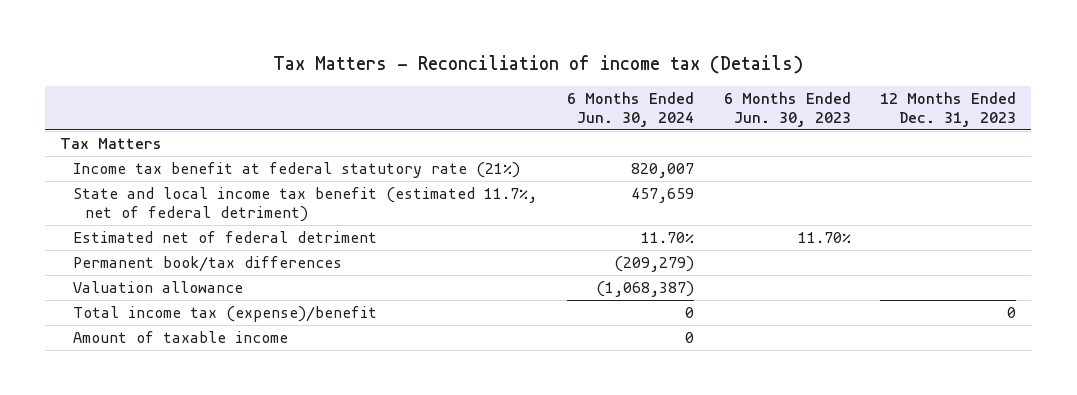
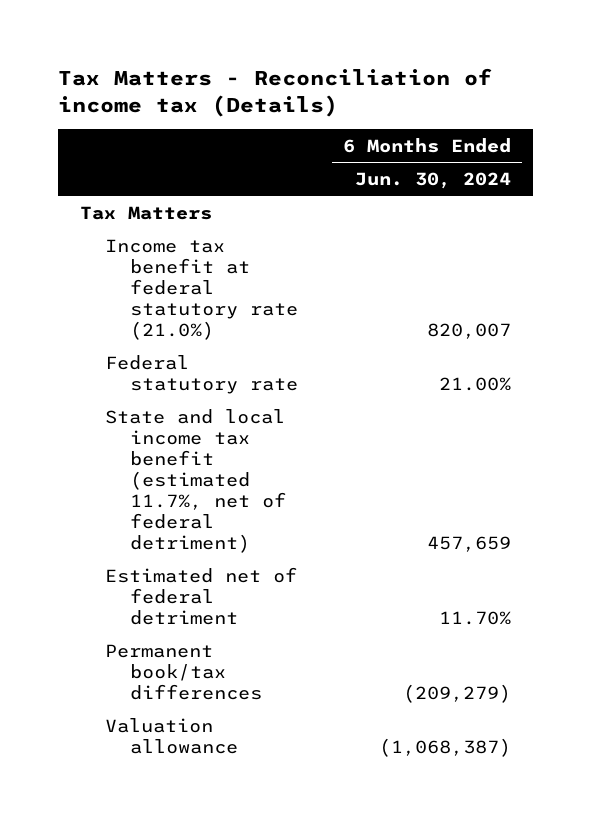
- | 6 Months Ended Jun. 30, 2024 | 6 Months Ended Jun. 30, 2023 | 12 Months Ended Dec. 31, 2023
+ | 6 Months Ended Jun. 30, 2024
- Income tax benefit at federal statutory rate (21%) | 820,007 | |
+ Income tax benefit at federal statutory rate (21.0%) | 820,007
+ Federal statutory rate | 21.00%
- Total income tax (expense)/benefit | 0 | | 0
- Amount of taxable income | 0 | |

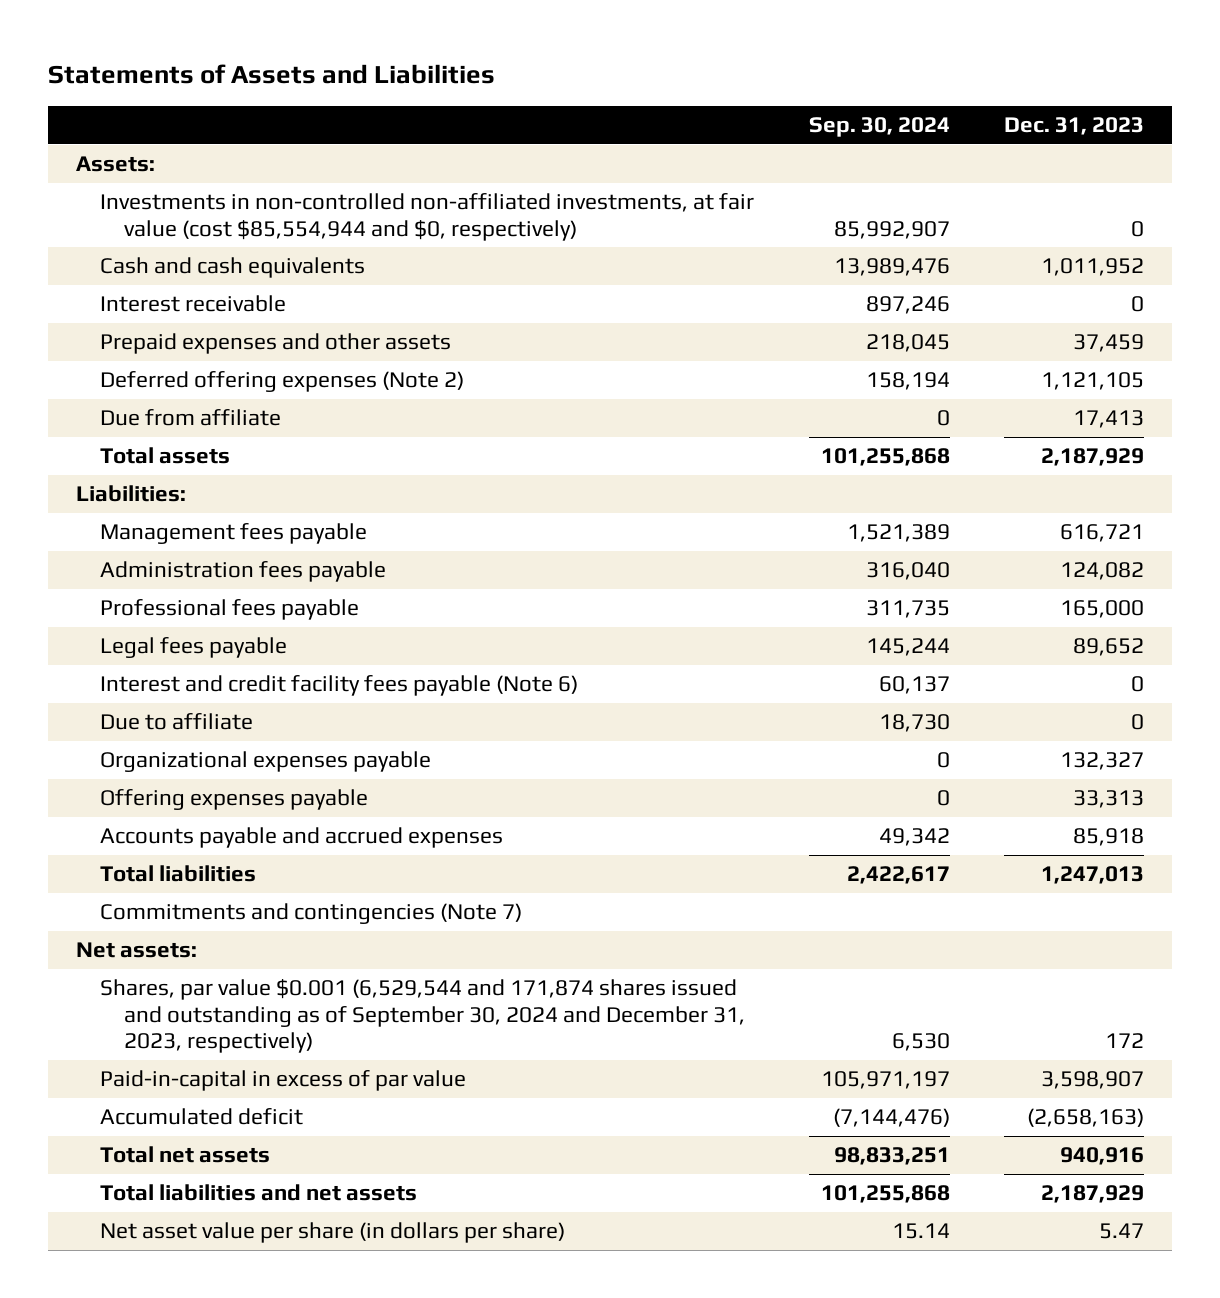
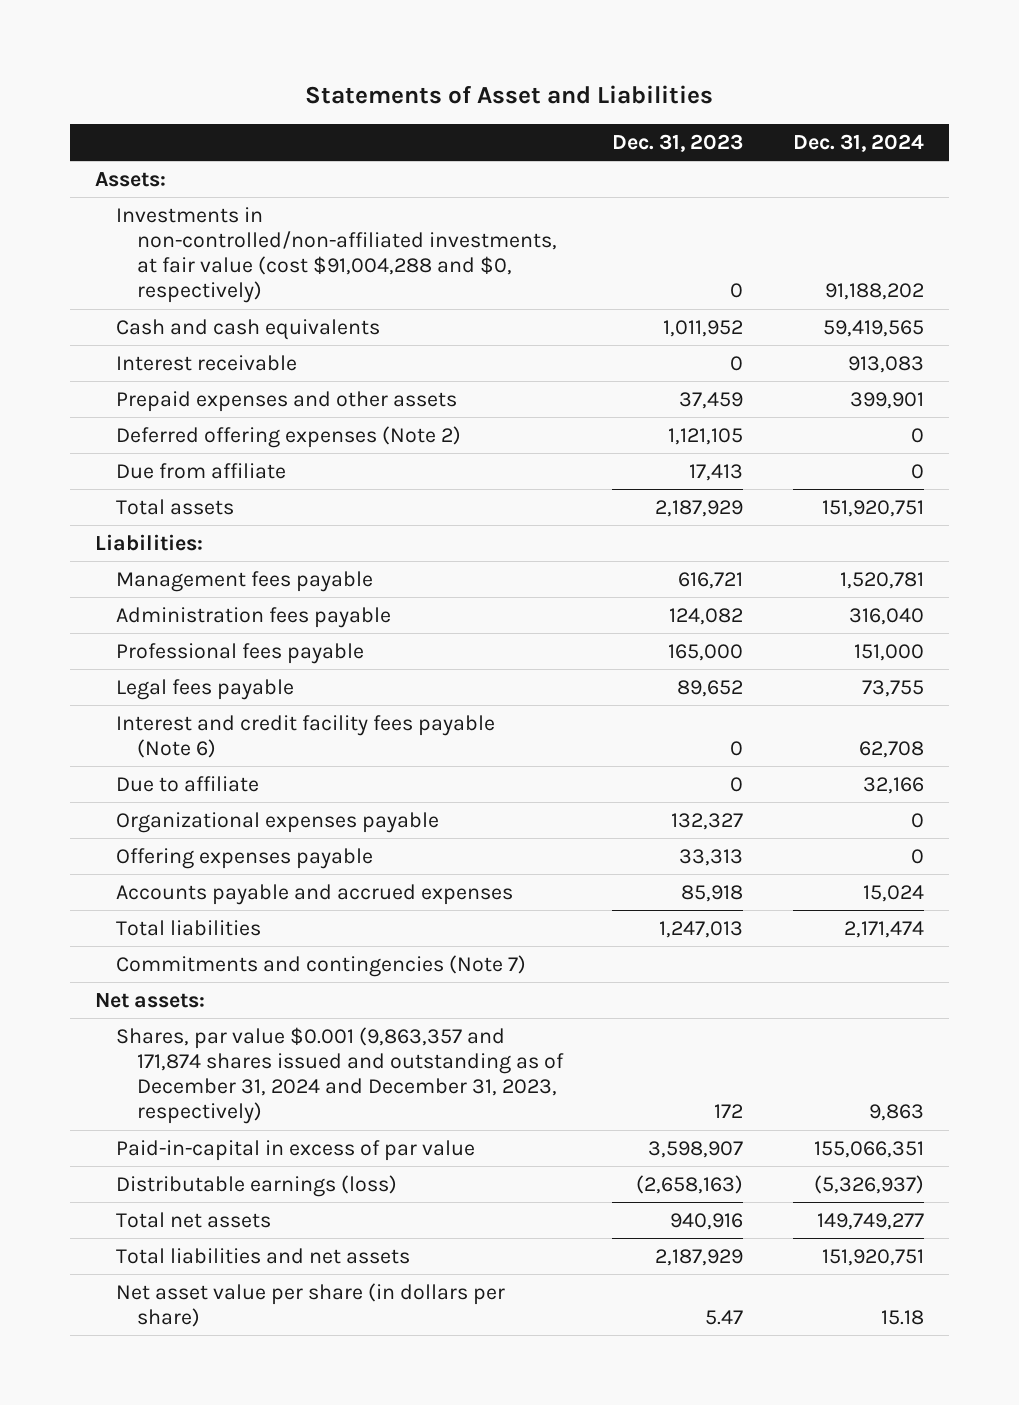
- Statements of Assets and Liabilities
+ Statements of Asset and Liabilities
- | Sep. 30, 2024 | Dec. 31, 2023
+ | Dec. 31, 2023 | Dec. 31, 2024
- Investments in non-controlled non-affiliated investments, at fair value (cost $85,554,944 and $0, respectively) | 85,992,907 | 0
+ Investments in non-controlled/non-affiliated investments, at fair value (cost $91,004,288 and $0, respectively) | 0 | 91,188,202
- Shares, par value $0.001 (6,529,544 and 171,874 shares issued and outstanding as of September 30, 2024 and December 31, 2023, respectively) | 6,530 | 172
+ Shares, par value $0.001 (9,863,357 and 171,874 shares issued and outstanding as of December 31, 2024 and December 31, 2023, respectively) | 172 | 9,863
- Accumulated deficit | (7,144,476) | (2,658,163)
+ Distributable earnings (loss) | (2,658,163) | (5,326,937)

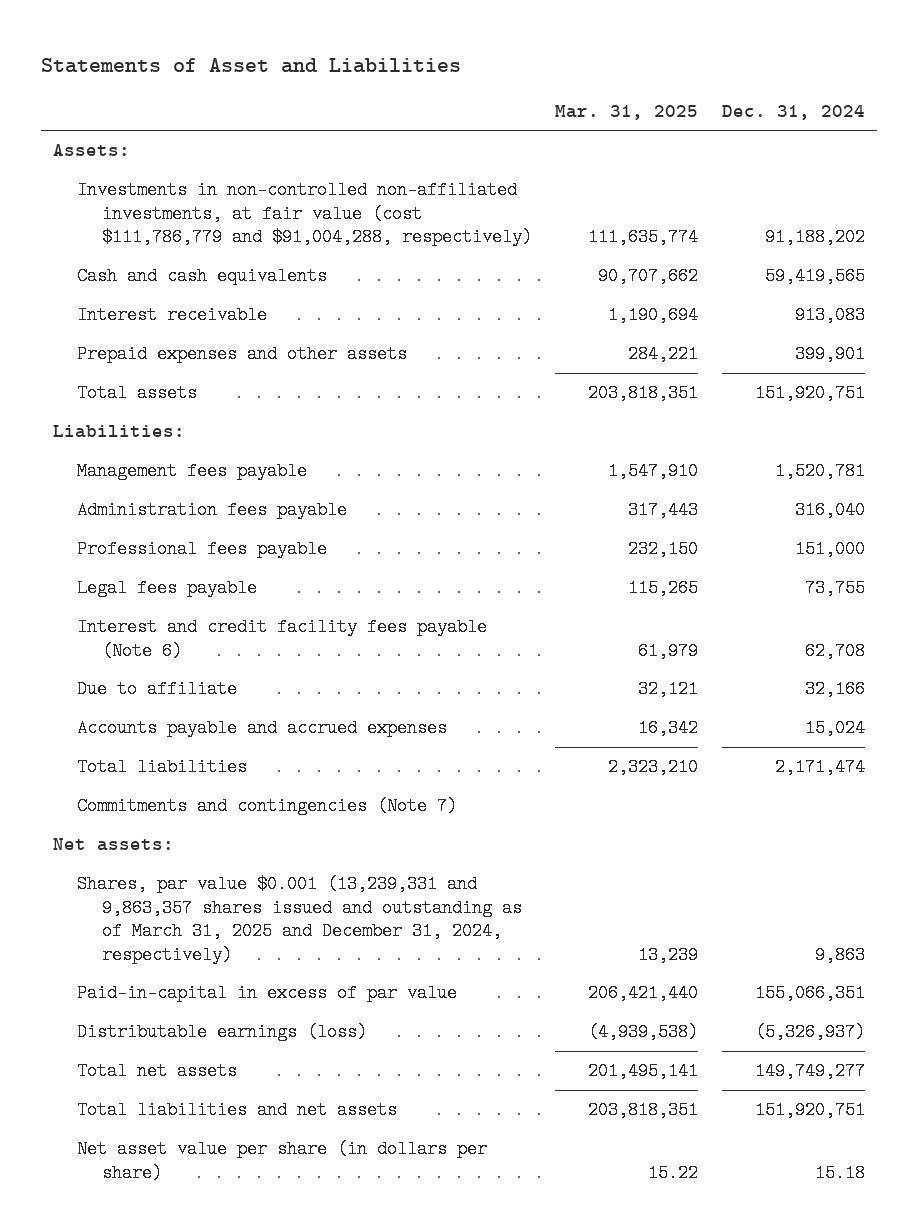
- | Dec. 31, 2023 | Dec. 31, 2024
+ | Mar. 31, 2025 | Dec. 31, 2024
- Investments in non-controlled/non-affiliated investments, at fair value (cost $91,004,288 and $0, respectively) | 0 | 91,188,202
+ Investments in non-controlled non-affiliated investments, at fair value (cost $111,786,779 and $91,004,288, respectively) | 111,635,774 | 91,188,202
- Deferred offering expenses (Note 2) | 1,121,105 | 0
- Due from affiliate | 17,413 | 0
- Organizational expenses payable | 132,327 | 0
- Offering expenses payable | 33,313 | 0
- Shares, par value $0.001 (9,863,357 and 171,874 shares issued and outstanding as of December 31, 2024 and December 31, 2023, respectively) | 172 | 9,863
+ Shares, par value $0.001 (13,239,331 and 9,863,357 shares issued and outstanding as of March 31, 2025 and December 31, 2024, respectively) | 13,239 | 9,863

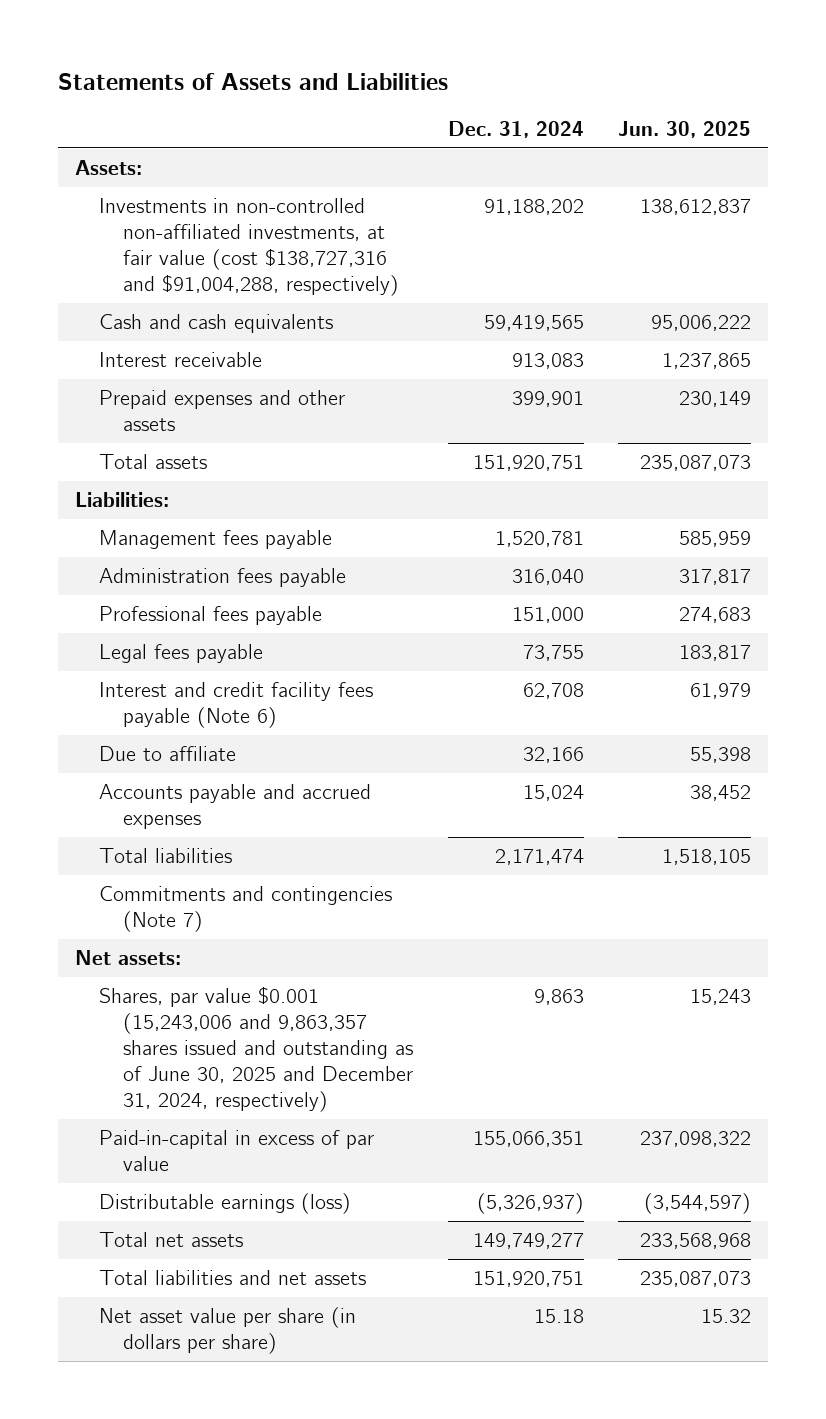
- Statements of Asset and Liabilities
+ Statements of Assets and Liabilities
- | Mar. 31, 2025 | Dec. 31, 2024
+ | Dec. 31, 2024 | Jun. 30, 2025
- Investments in non-controlled non-affiliated investments, at fair value (cost $111,786,779 and $91,004,288, respectively) | 111,635,774 | 91,188,202
+ Investments in non-controlled non-affiliated investments, at fair value (cost $138,727,316 and $91,004,288, respectively) | 91,188,202 | 138,612,837
- Shares, par value $0.001 (13,239,331 and 9,863,357 shares issued and outstanding as of March 31, 2025 and December 31, 2024, respectively) | 13,239 | 9,863
+ Shares, par value $0.001 (15,243,006 and 9,863,357 shares issued and outstanding as of June 30, 2025 and December 31, 2024, respectively) | 9,863 | 15,243

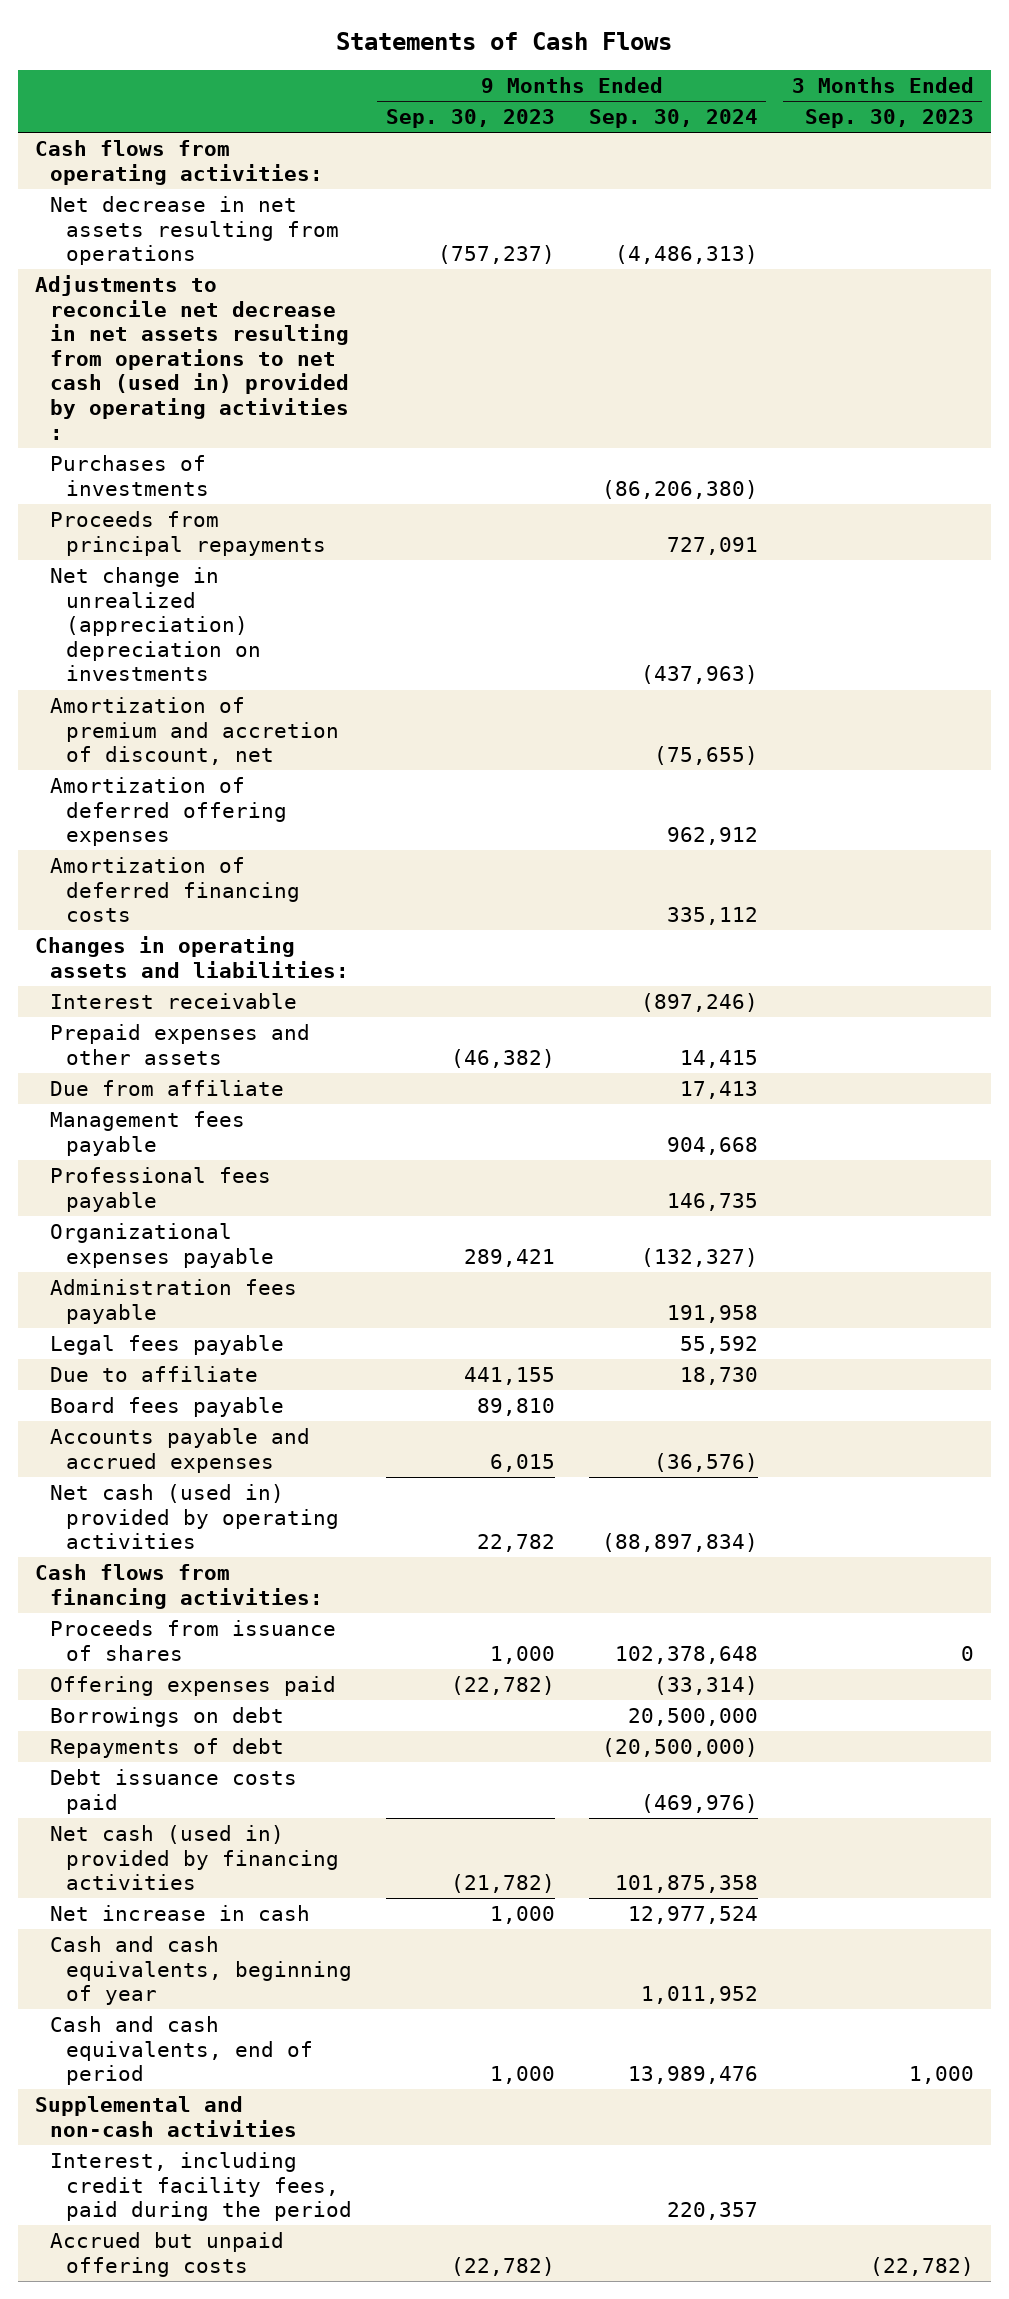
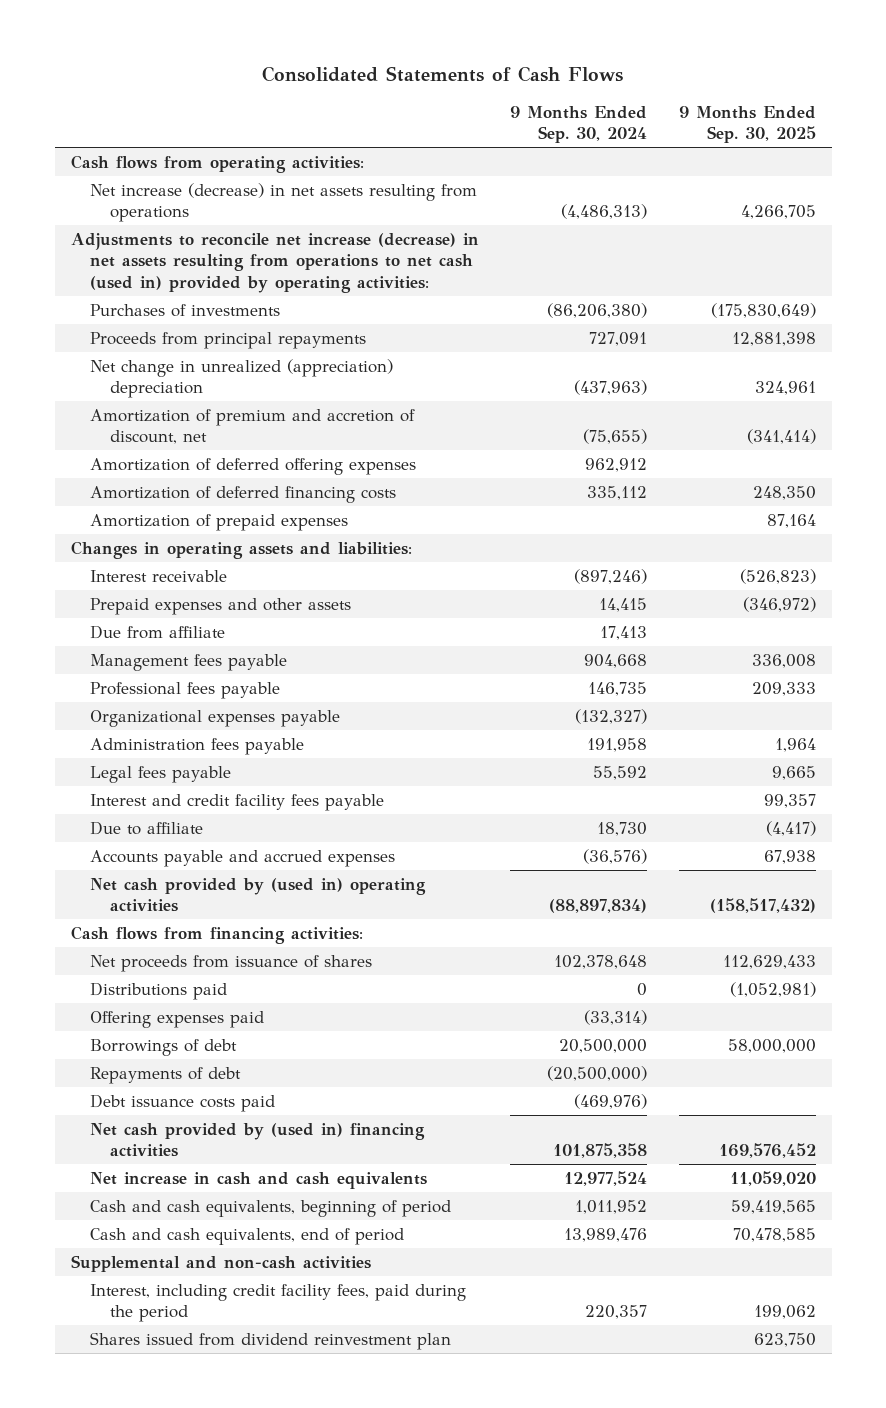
- Statements of Cash Flows
+ Consolidated Statements of Cash Flows
- | 9 Months Ended Sep. 30, 2023 | 9 Months Ended Sep. 30, 2024 | 3 Months Ended Sep. 30, 2023
+ | 9 Months Ended Sep. 30, 2024 | 9 Months Ended Sep. 30, 2025
- Net decrease in net assets resulting from operations | (757,237) | (4,486,313) |
- Adjustments to reconcile net decrease in net assets resulting from operations to net cash (used in) provided by operating activities :
+ Net increase (decrease) in net assets resulting from operations | (4,486,313) | 4,266,705
+ Adjustments to reconcile net increase (decrease) in net assets resulting from operations to net cash (used in) provided by operating activities:
- Net change in unrealized (appreciation) depreciation on investments | | (437,963) |
+ Net change in unrealized (appreciation) depreciation | (437,963) | 324,961
+ Amortization of prepaid expenses | | 87,164
+ Interest and credit facility fees payable | | 99,357
- Board fees payable | 89,810 | |
- Net cash (used in) provided by operating activities | 22,782 | (88,897,834) |
+ Net cash provided by (used in) operating activities | (88,897,834) | (158,517,432)
- Proceeds from issuance of shares | 1,000 | 102,378,648 | 0
+ Net proceeds from issuance of shares | 102,378,648 | 112,629,433
+ Distributions paid | 0 | (1,052,981)
- Borrowings on debt | | 20,500,000 |
+ Borrowings of debt | 20,500,000 | 58,000,000
- Net cash (used in) provided by financing activities | (21,782) | 101,875,358 |
- Net increase in cash | 1,000 | 12,977,524 |
- Cash and cash equivalents, beginning of year | | 1,011,952 |
+ Net cash provided by (used in) financing activities | 101,875,358 | 169,576,452
+ Net increase in cash and cash equivalents | 12,977,524 | 11,059,020
+ Cash and cash equivalents, beginning of period | 1,011,952 | 59,419,565
- Accrued but unpaid offering costs | (22,782) | | (22,782)
+ Shares issued from dividend reinvestment plan | | 623,750

